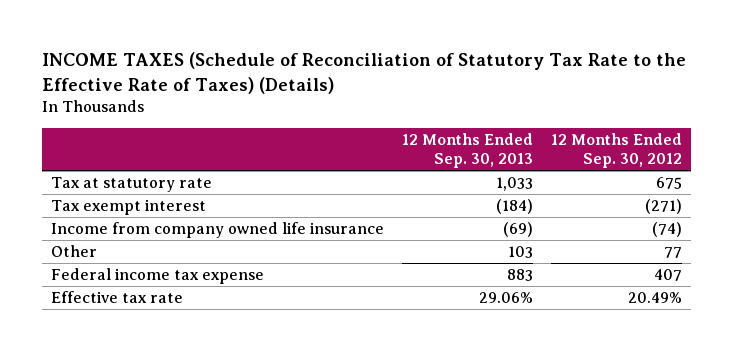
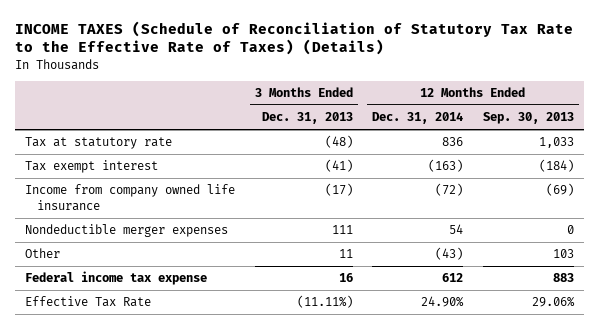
- | 12 Months Ended Sep. 30, 2013 | 12 Months Ended Sep. 30, 2012
+ | 3 Months Ended Dec. 31, 2013 | 12 Months Ended Dec. 31, 2014 | 12 Months Ended Sep. 30, 2013
+ Nondeductible merger expenses | 111 | 54 | 0
- Effective tax rate | 29.06% | 20.49%
+ Effective Tax Rate | (11.11%) | 24.90% | 29.06%

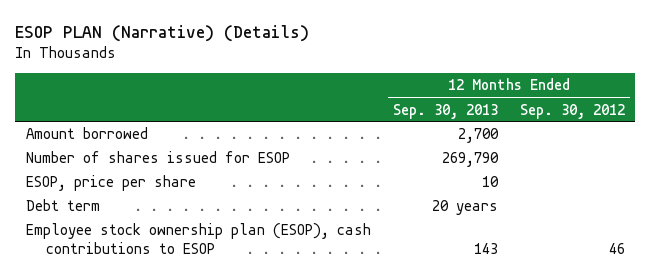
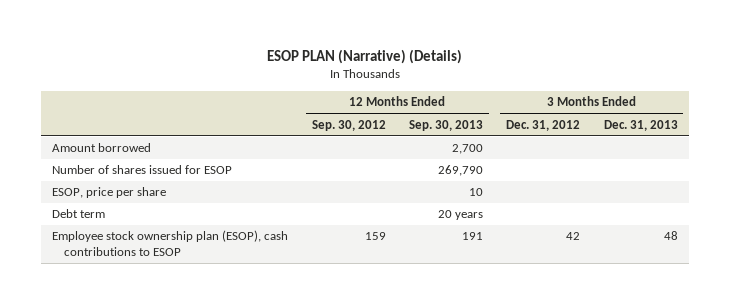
- | 12 Months Ended Sep. 30, 2013 | 12 Months Ended Sep. 30, 2012
+ | 12 Months Ended Sep. 30, 2012 | 12 Months Ended Sep. 30, 2013 | 3 Months Ended Dec. 31, 2012 | 3 Months Ended Dec. 31, 2013
- Employee stock ownership plan (ESOP), cash contributions to ESOP | 143 | 46
+ Employee stock ownership plan (ESOP), cash contributions to ESOP | 159 | 191 | 42 | 48

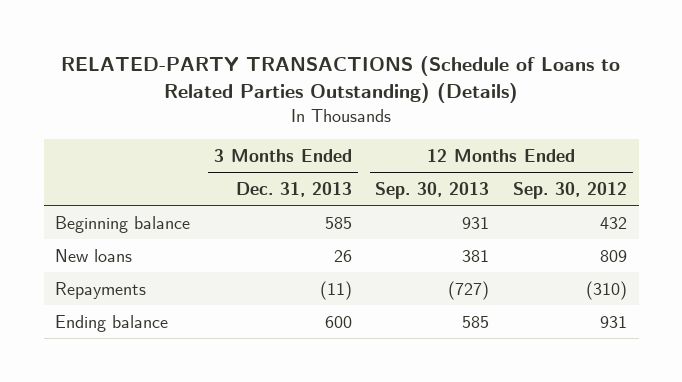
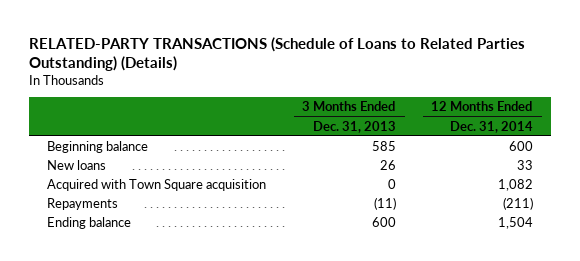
- | 3 Months Ended Dec. 31, 2013 | 12 Months Ended Sep. 30, 2013 | 12 Months Ended Sep. 30, 2012
+ | 3 Months Ended Dec. 31, 2013 | 12 Months Ended Dec. 31, 2014
+ Acquired with Town Square acquisition | 0 | 1,082

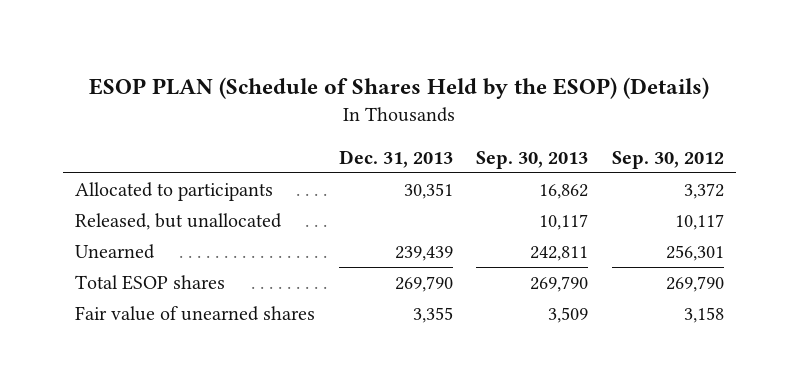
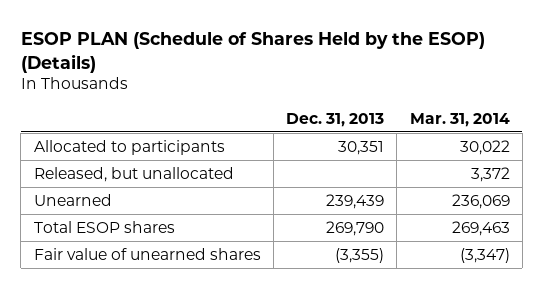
- | Dec. 31, 2013 | Sep. 30, 2013 | Sep. 30, 2012
+ | Dec. 31, 2013 | Mar. 31, 2014
- Fair value of unearned shares | 3,355 | 3,509 | 3,158
+ Fair value of unearned shares | (3,355) | (3,347)

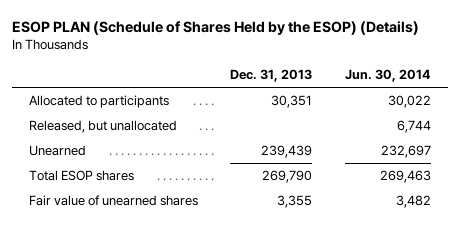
- | Dec. 31, 2013 | Mar. 31, 2014
+ | Dec. 31, 2013 | Jun. 30, 2014
- Fair value of unearned shares | (3,355) | (3,347)
+ Fair value of unearned shares | 3,355 | 3,482

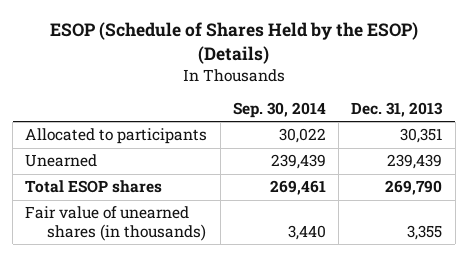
- ESOP PLAN (Schedule of Shares Held by the ESOP) (Details)
+ ESOP (Schedule of Shares Held by the ESOP) (Details)
- | Dec. 31, 2013 | Jun. 30, 2014
+ | Sep. 30, 2014 | Dec. 31, 2013
- Released, but unallocated | | 6,744
- Fair value of unearned shares | 3,355 | 3,482
+ Fair value of unearned shares (in thousands) | 3,440 | 3,355

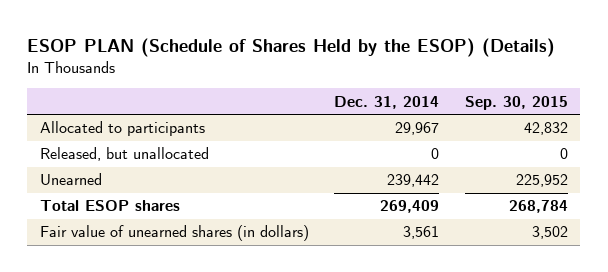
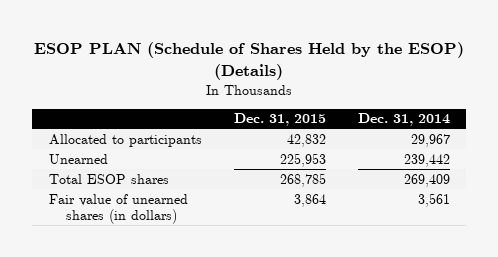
- | Dec. 31, 2014 | Sep. 30, 2015
+ | Dec. 31, 2015 | Dec. 31, 2014
- Released, but unallocated | 0 | 0

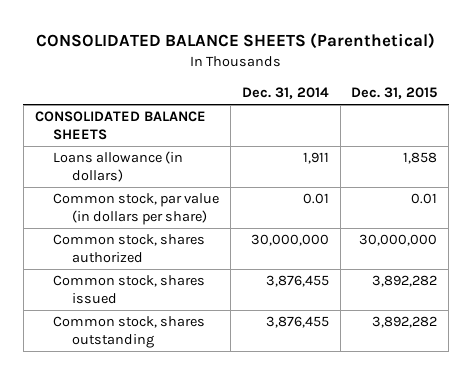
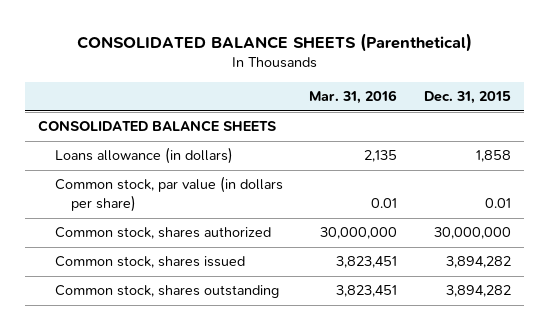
- | Dec. 31, 2014 | Dec. 31, 2015
+ | Mar. 31, 2016 | Dec. 31, 2015
- Common stock, shares issued | 3,876,455 | 3,892,282
- Common stock, shares outstanding | 3,876,455 | 3,892,282
+ Common stock, shares issued | 3,823,451 | 3,894,282
+ Common stock, shares outstanding | 3,823,451 | 3,894,282

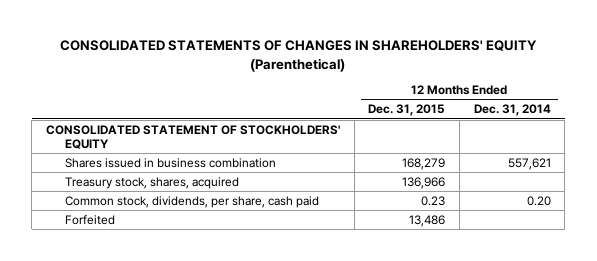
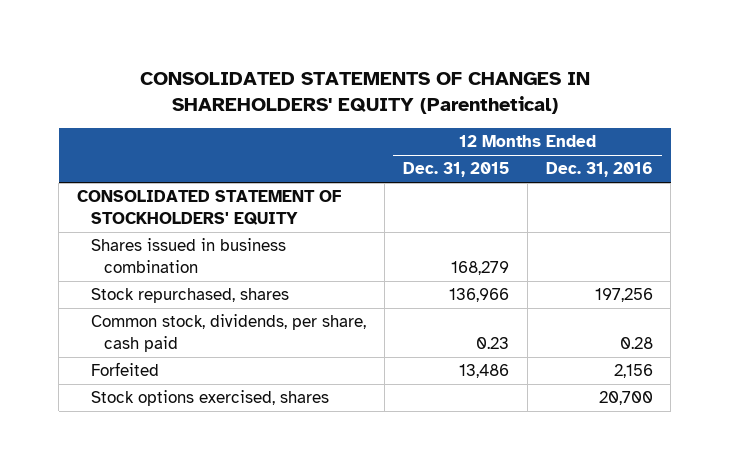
- | 12 Months Ended Dec. 31, 2015 | 12 Months Ended Dec. 31, 2014
+ | 12 Months Ended Dec. 31, 2015 | 12 Months Ended Dec. 31, 2016
- Treasury stock, shares, acquired | 136,966 |
+ Stock repurchased, shares | 136,966 | 197,256
+ Stock options exercised, shares | | 20,700

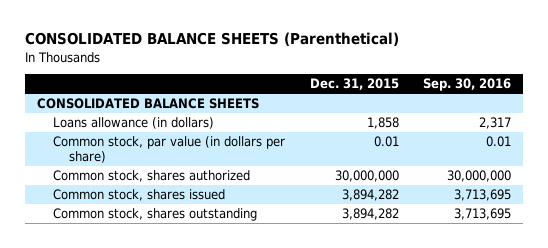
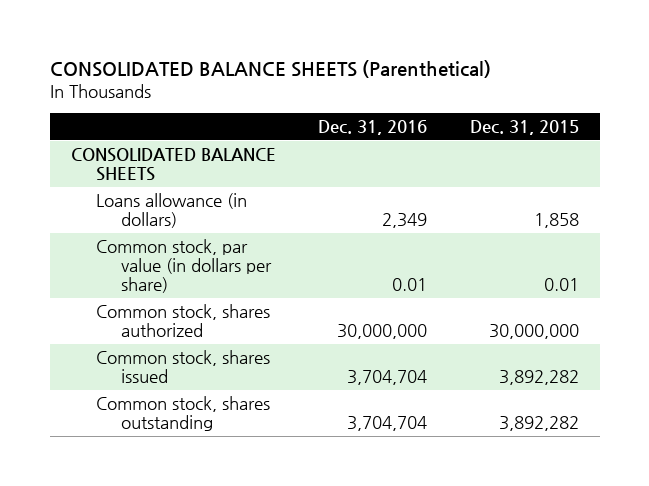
- | Dec. 31, 2015 | Sep. 30, 2016
+ | Dec. 31, 2016 | Dec. 31, 2015
- Common stock, shares issued | 3,894,282 | 3,713,695
- Common stock, shares outstanding | 3,894,282 | 3,713,695
+ Common stock, shares issued | 3,704,704 | 3,892,282
+ Common stock, shares outstanding | 3,704,704 | 3,892,282

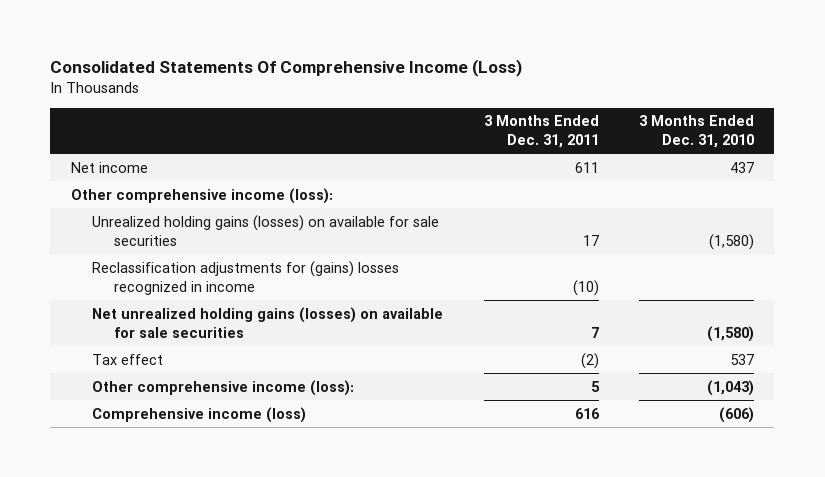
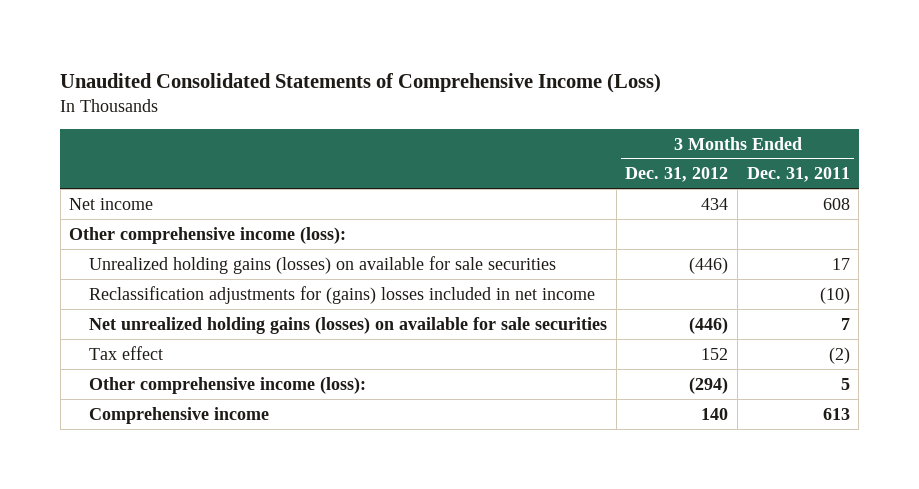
- Consolidated Statements Of Comprehensive Income (Loss)
+ Unaudited Consolidated Statements of Comprehensive Income (Loss)
- | 3 Months Ended Dec. 31, 2011 | 3 Months Ended Dec. 31, 2010
+ | 3 Months Ended Dec. 31, 2012 | 3 Months Ended Dec. 31, 2011
- Net income | 611 | 437
+ Net income | 434 | 608
- Reclassification adjustments for (gains) losses recognized in income | (10) |
+ Reclassification adjustments for (gains) losses included in net income | | (10)
- Comprehensive income (loss) | 616 | (606)
+ Comprehensive income | 140 | 613

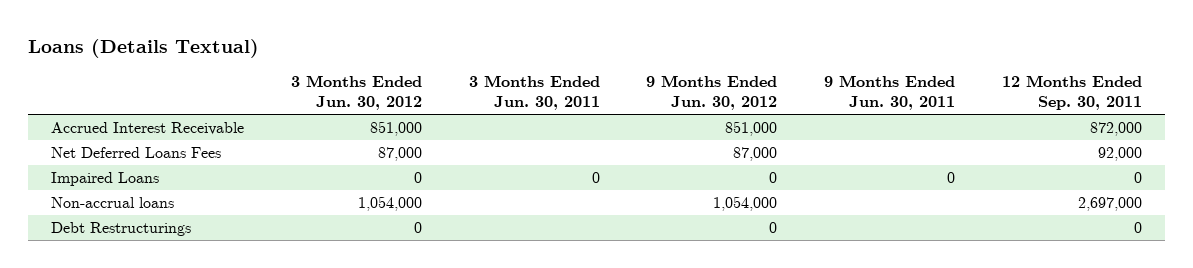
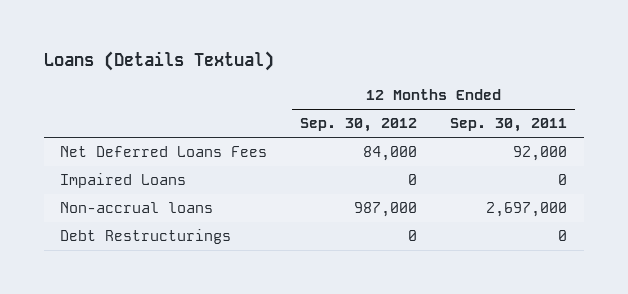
- | 3 Months Ended Jun. 30, 2012 | 3 Months Ended Jun. 30, 2011 | 9 Months Ended Jun. 30, 2012 | 9 Months Ended Jun. 30, 2011 | 12 Months Ended Sep. 30, 2011
+ | 12 Months Ended Sep. 30, 2012 | 12 Months Ended Sep. 30, 2011
- Accrued Interest Receivable | 851,000 | | 851,000 | | 872,000

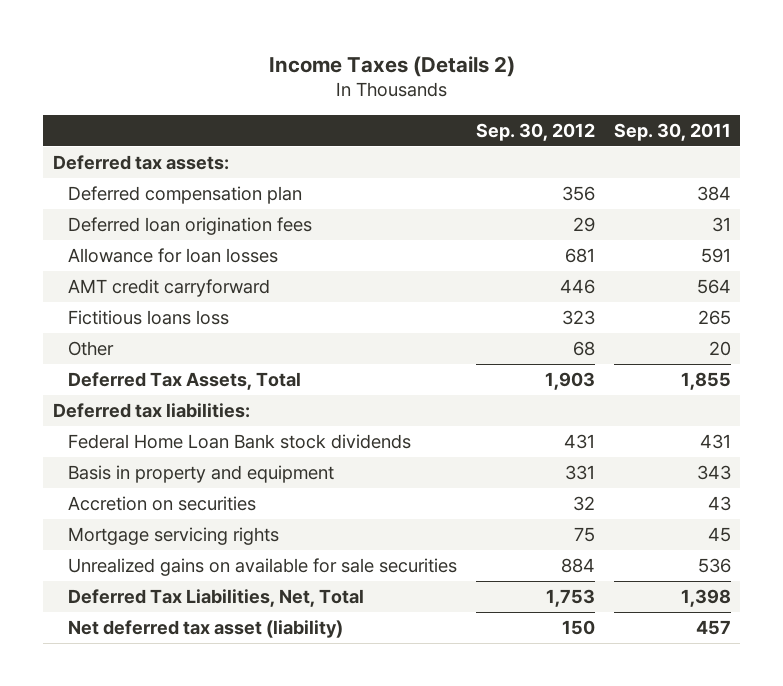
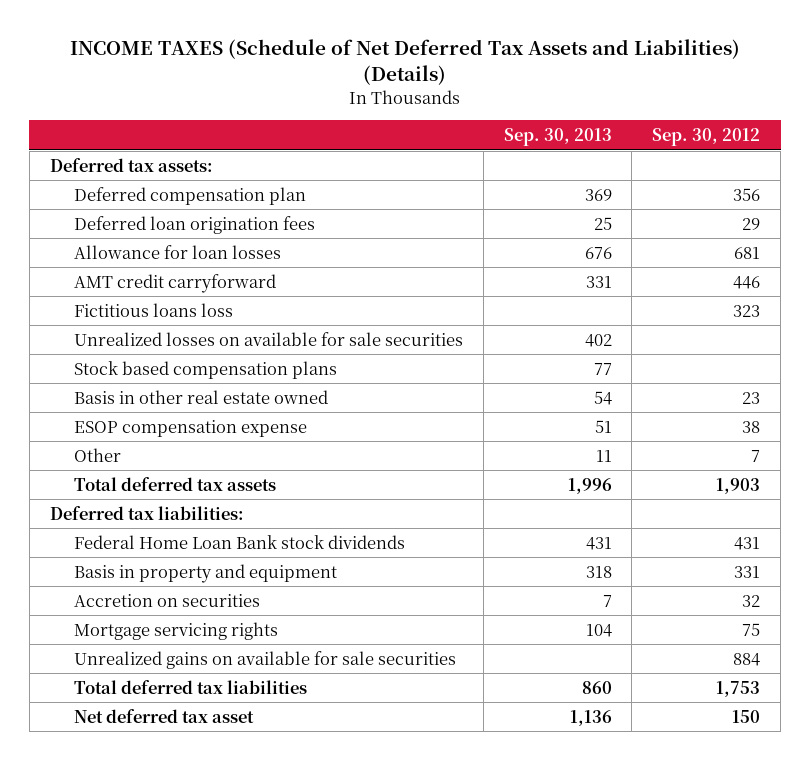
- Income Taxes (Details 2)
+ INCOME TAXES (Schedule of Net Deferred Tax Assets and Liabilities) (Details)
- | Sep. 30, 2012 | Sep. 30, 2011
+ | Sep. 30, 2013 | Sep. 30, 2012
- Other | 68 | 20
- Deferred Tax Assets, Total | 1,903 | 1,855
+ Unrealized losses on available for sale securities | 402 |
+ Stock based compensation plans | 77 |
+ Basis in other real estate owned | 54 | 23
+ ESOP compensation expense | 51 | 38
+ Other | 11 | 7
+ Total deferred tax assets | 1,996 | 1,903
- Deferred Tax Liabilities, Net, Total | 1,753 | 1,398
- Net deferred tax asset (liability) | 150 | 457
+ Total deferred tax liabilities | 860 | 1,753
+ Net deferred tax asset | 1,136 | 150

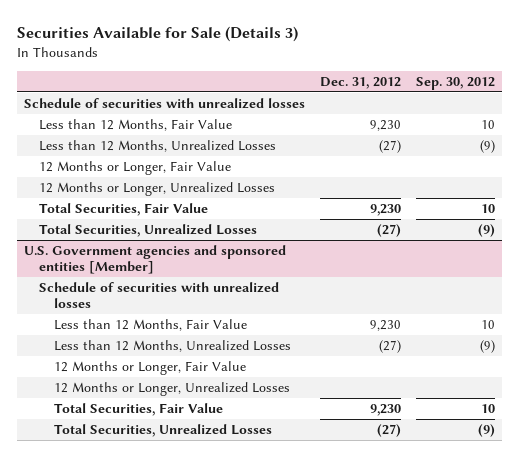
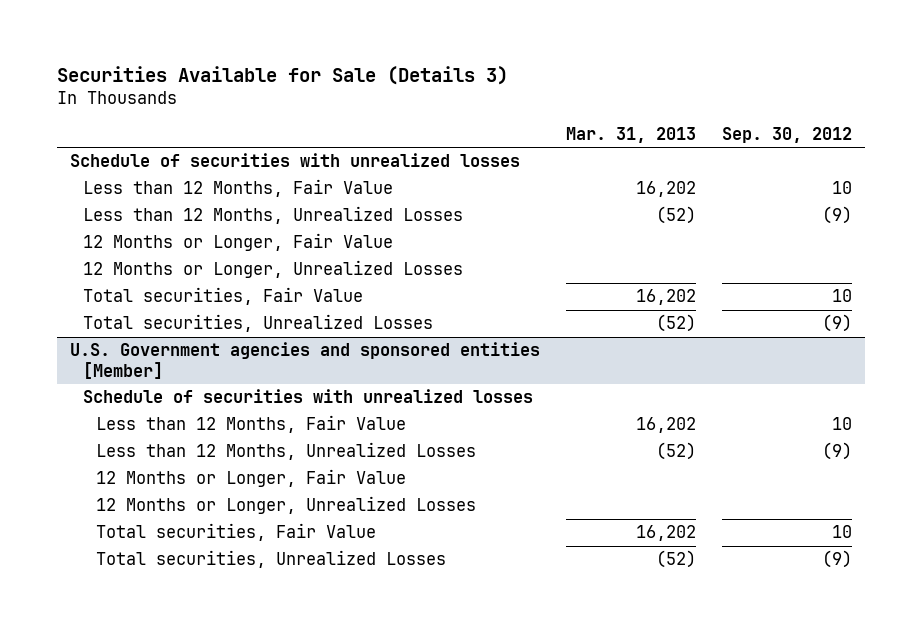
- | Dec. 31, 2012 | Sep. 30, 2012
+ | Mar. 31, 2013 | Sep. 30, 2012
- Total Securities, Fair Value | 9,230 | 10
- Total Securities, Unrealized Losses | (27) | (9)
+ Total securities, Fair Value | 16,202 | 10
+ Total securities, Unrealized Losses | (52) | (9)
@ U.S. Government agencies and sponsored entities [Member]
- Total Securities, Fair Value | 9,230 | 10
- Total Securities, Unrealized Losses | (27) | (9)
+ Total securities, Fair Value | 16,202 | 10
+ Total securities, Unrealized Losses | (52) | (9)

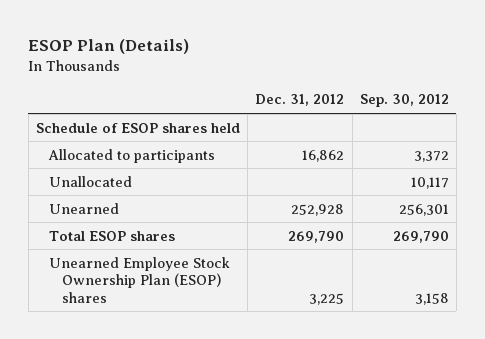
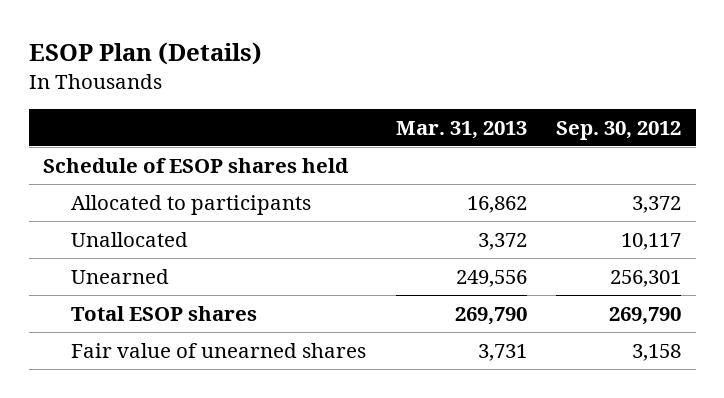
- | Dec. 31, 2012 | Sep. 30, 2012
+ | Mar. 31, 2013 | Sep. 30, 2012
- Unearned Employee Stock Ownership Plan (ESOP) shares | 3,225 | 3,158
+ Fair value of unearned shares | 3,731 | 3,158

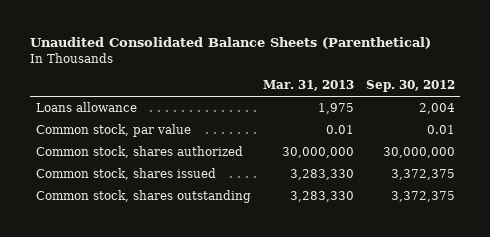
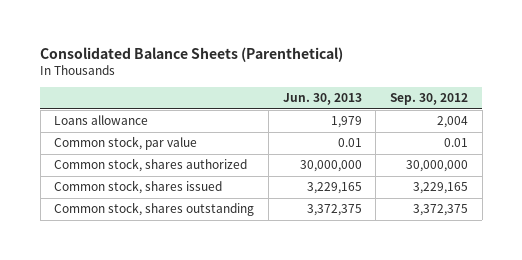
- Unaudited Consolidated Balance Sheets (Parenthetical)
+ Consolidated Balance Sheets (Parenthetical)
- | Mar. 31, 2013 | Sep. 30, 2012
+ | Jun. 30, 2013 | Sep. 30, 2012
- Common stock, shares issued | 3,283,330 | 3,372,375
+ Common stock, shares issued | 3,229,165 | 3,229,165

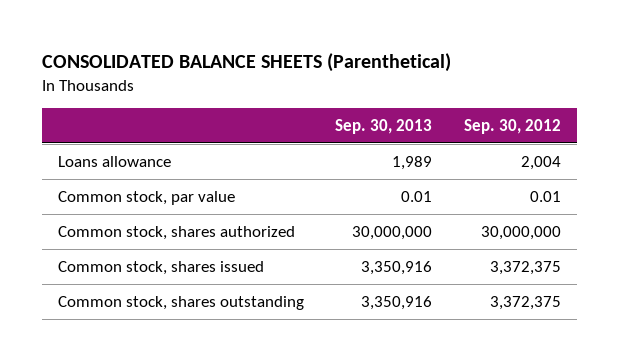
- Consolidated Balance Sheets (Parenthetical)
+ CONSOLIDATED BALANCE SHEETS (Parenthetical)
- | Jun. 30, 2013 | Sep. 30, 2012
+ | Sep. 30, 2013 | Sep. 30, 2012
- Common stock, shares issued | 3,229,165 | 3,229,165
+ Common stock, shares issued | 3,350,916 | 3,372,375

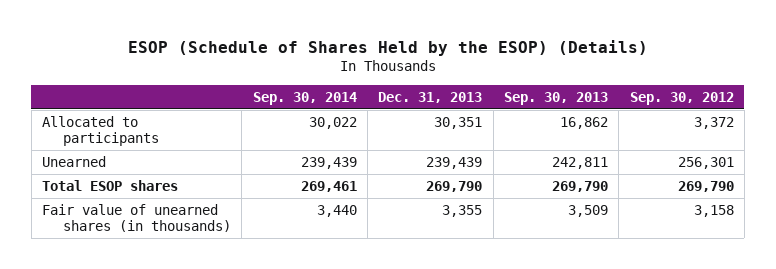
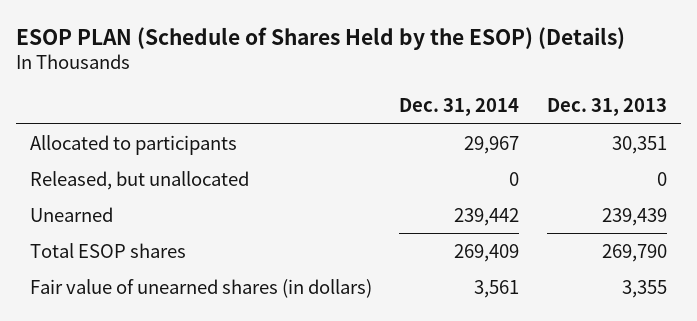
- ESOP (Schedule of Shares Held by the ESOP) (Details)
+ ESOP PLAN (Schedule of Shares Held by the ESOP) (Details)
- | Sep. 30, 2014 | Dec. 31, 2013 | Sep. 30, 2013 | Sep. 30, 2012
+ | Dec. 31, 2014 | Dec. 31, 2013
+ Released, but unallocated | 0 | 0
- Fair value of unearned shares (in thousands) | 3,440 | 3,355 | 3,509 | 3,158
+ Fair value of unearned shares (in dollars) | 3,561 | 3,355

